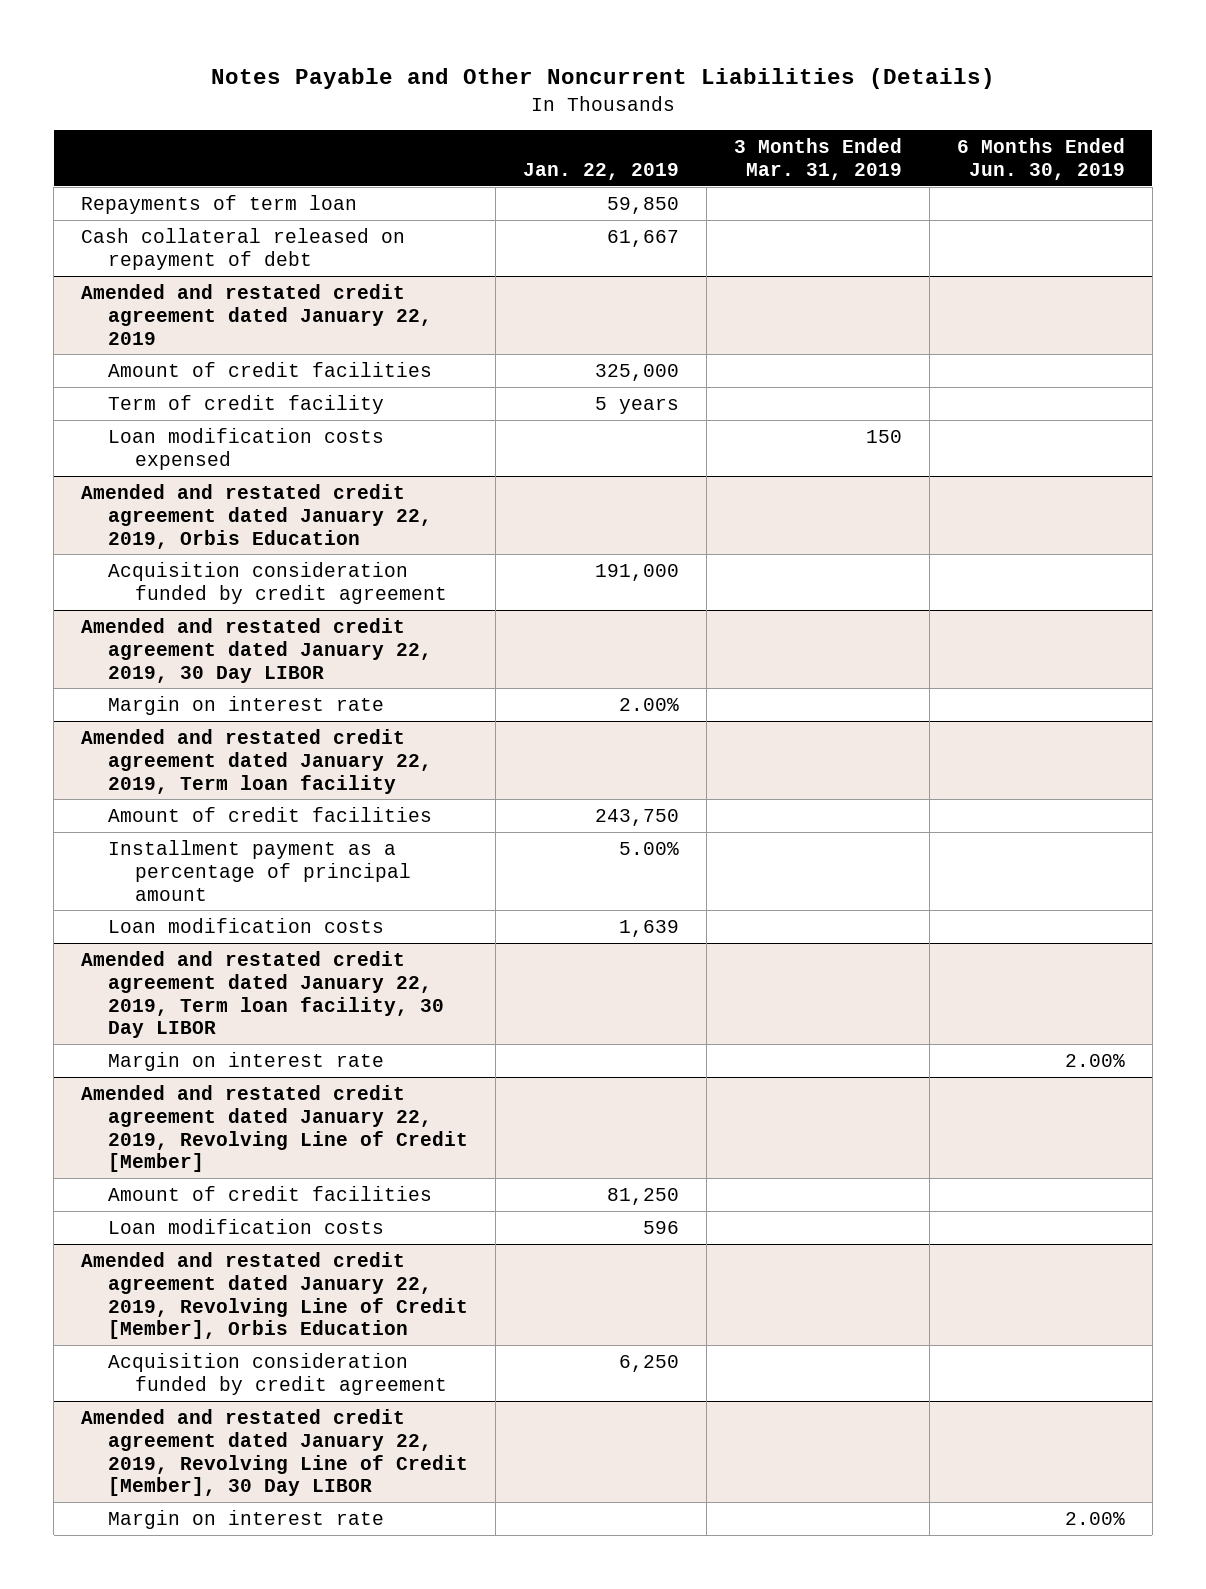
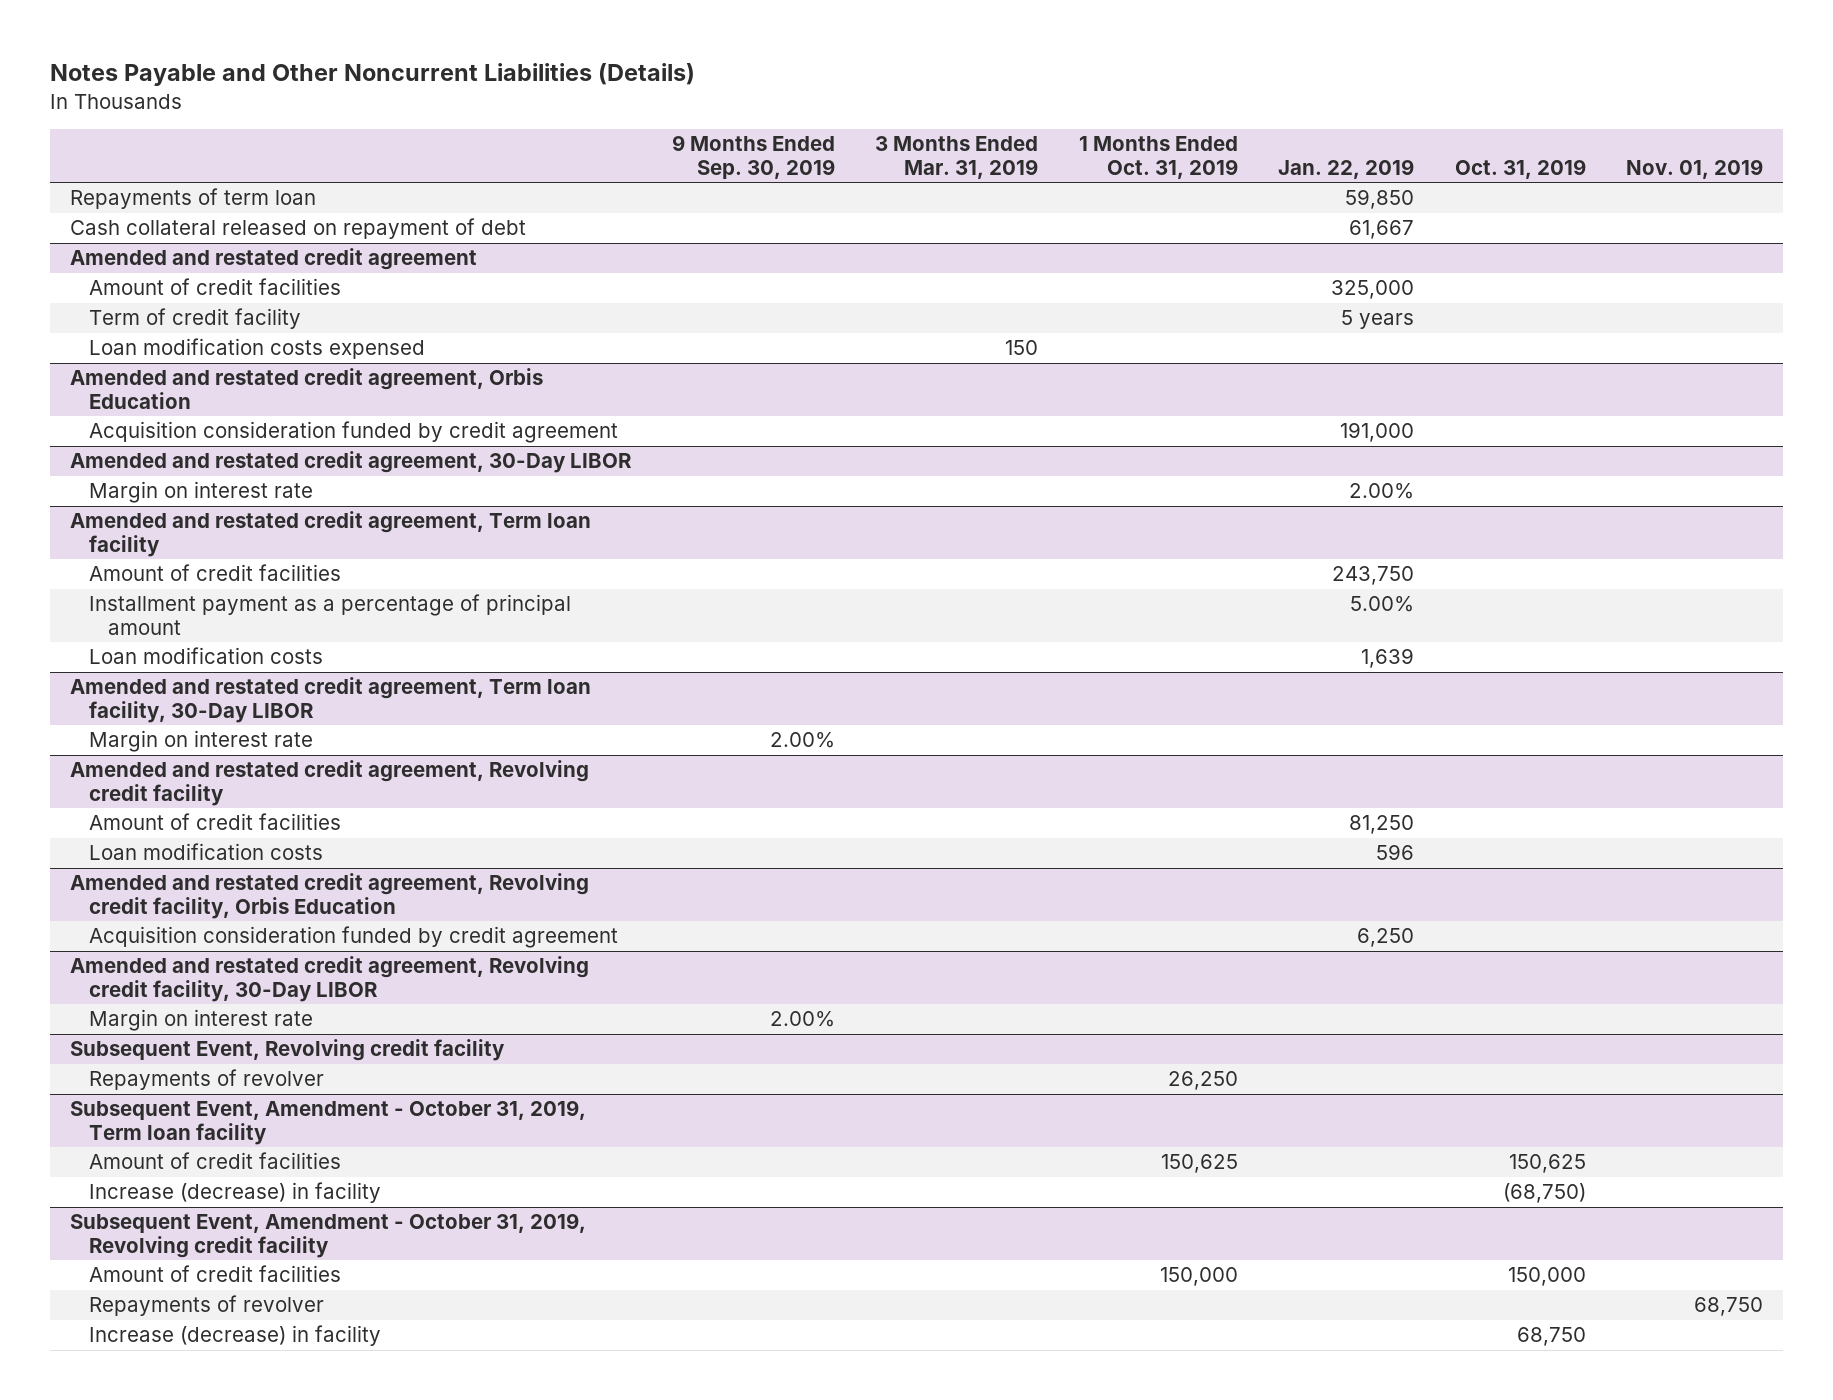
- | Jan. 22, 2019 | 3 Months Ended Mar. 31, 2019 | 6 Months Ended Jun. 30, 2019
+ | 9 Months Ended Sep. 30, 2019 | 3 Months Ended Mar. 31, 2019 | 1 Months Ended Oct. 31, 2019 | Jan. 22, 2019 | Oct. 31, 2019 | Nov. 01, 2019
- Amended and restated credit agreement dated January 22, 2019
+ Amended and restated credit agreement
- Amended and restated credit agreement dated January 22, 2019, Orbis Education
+ Amended and restated credit agreement, Orbis Education
- Amended and restated credit agreement dated January 22, 2019, 30 Day LIBOR
+ Amended and restated credit agreement, 30-Day LIBOR
- Amended and restated credit agreement dated January 22, 2019, Term loan facility
+ Amended and restated credit agreement, Term loan facility
- Amended and restated credit agreement dated January 22, 2019, Term loan facility, 30 Day LIBOR
+ Amended and restated credit agreement, Term loan facility, 30-Day LIBOR
- Amended and restated credit agreement dated January 22, 2019, Revolving Line of Credit [Member]
+ Amended and restated credit agreement, Revolving credit facility
- Amended and restated credit agreement dated January 22, 2019, Revolving Line of Credit [Member], Orbis Education
+ Amended and restated credit agreement, Revolving credit facility, Orbis Education
- Amended and restated credit agreement dated January 22, 2019, Revolving Line of Credit [Member], 30 Day LIBOR
+ Amended and restated credit agreement, Revolving credit facility, 30-Day LIBOR
+ Subsequent Event, Revolving credit facility
+ Repayments of revolver | | | 26,250 | | |
+ Subsequent Event, Amendment - October 31, 2019, Term loan facility
+ Amount of credit facilities | | | 150,625 | | 150,625 |
+ Increase (decrease) in facility | | | | | (68,750) |
+ Subsequent Event, Amendment - October 31, 2019, Revolving credit facility
+ Amount of credit facilities | | | 150,000 | | 150,000 |
+ Repayments of revolver | | | | | | 68,750
+ Increase (decrease) in facility | | | | | 68,750 |

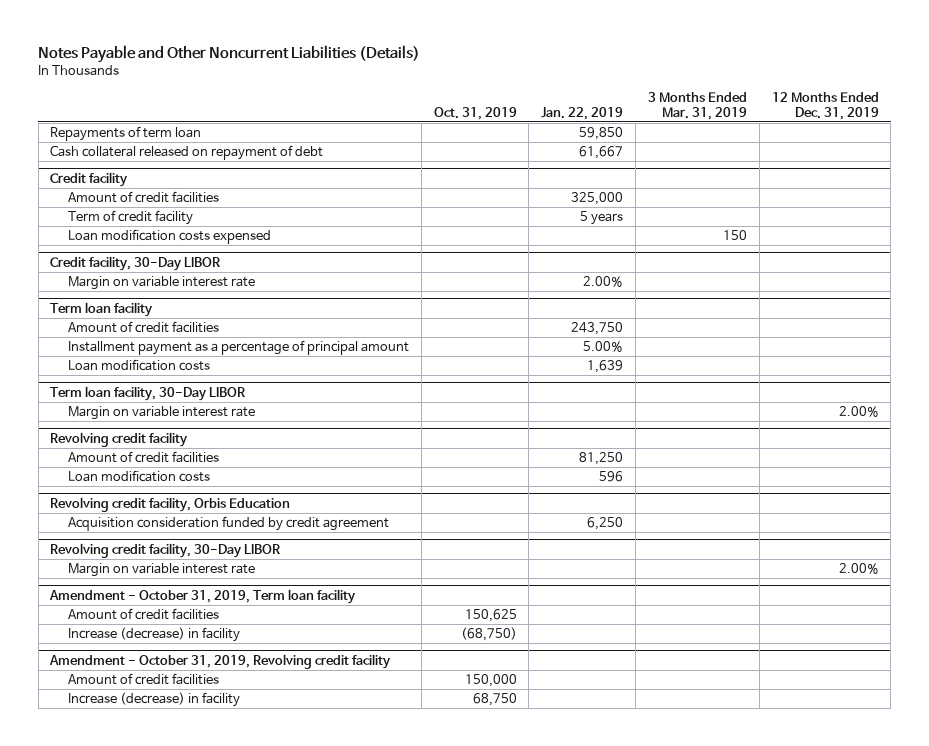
- | 9 Months Ended Sep. 30, 2019 | 3 Months Ended Mar. 31, 2019 | 1 Months Ended Oct. 31, 2019 | Jan. 22, 2019 | Oct. 31, 2019 | Nov. 01, 2019
+ | Oct. 31, 2019 | Jan. 22, 2019 | 3 Months Ended Mar. 31, 2019 | 12 Months Ended Dec. 31, 2019
- Amended and restated credit agreement
+ Credit facility
- Amended and restated credit agreement, Orbis Education
- Acquisition consideration funded by credit agreement | | | | 191,000 | |
- Amended and restated credit agreement, 30-Day LIBOR
- Margin on interest rate | | | | 2.00% | |
- Amended and restated credit agreement, Term loan facility
+ Credit facility, 30-Day LIBOR
+ Margin on variable interest rate | | 2.00% | |
+ Term loan facility
- Amended and restated credit agreement, Term loan facility, 30-Day LIBOR
- Margin on interest rate | 2.00% | | | | |
- Amended and restated credit agreement, Revolving credit facility
+ Term loan facility, 30-Day LIBOR
+ Margin on variable interest rate | | | | 2.00%
+ Revolving credit facility
- Amended and restated credit agreement, Revolving credit facility, Orbis Education
+ Revolving credit facility, Orbis Education
- Amended and restated credit agreement, Revolving credit facility, 30-Day LIBOR
- Margin on interest rate | 2.00% | | | | |
- Subsequent Event, Revolving credit facility
- Repayments of revolver | | | 26,250 | | |
- Subsequent Event, Amendment - October 31, 2019, Term loan facility
+ Revolving credit facility, 30-Day LIBOR
+ Margin on variable interest rate | | | | 2.00%
+ Amendment - October 31, 2019, Term loan facility
- Subsequent Event, Amendment - October 31, 2019, Revolving credit facility
+ Amendment - October 31, 2019, Revolving credit facility
- Repayments of revolver | | | | | | 68,750

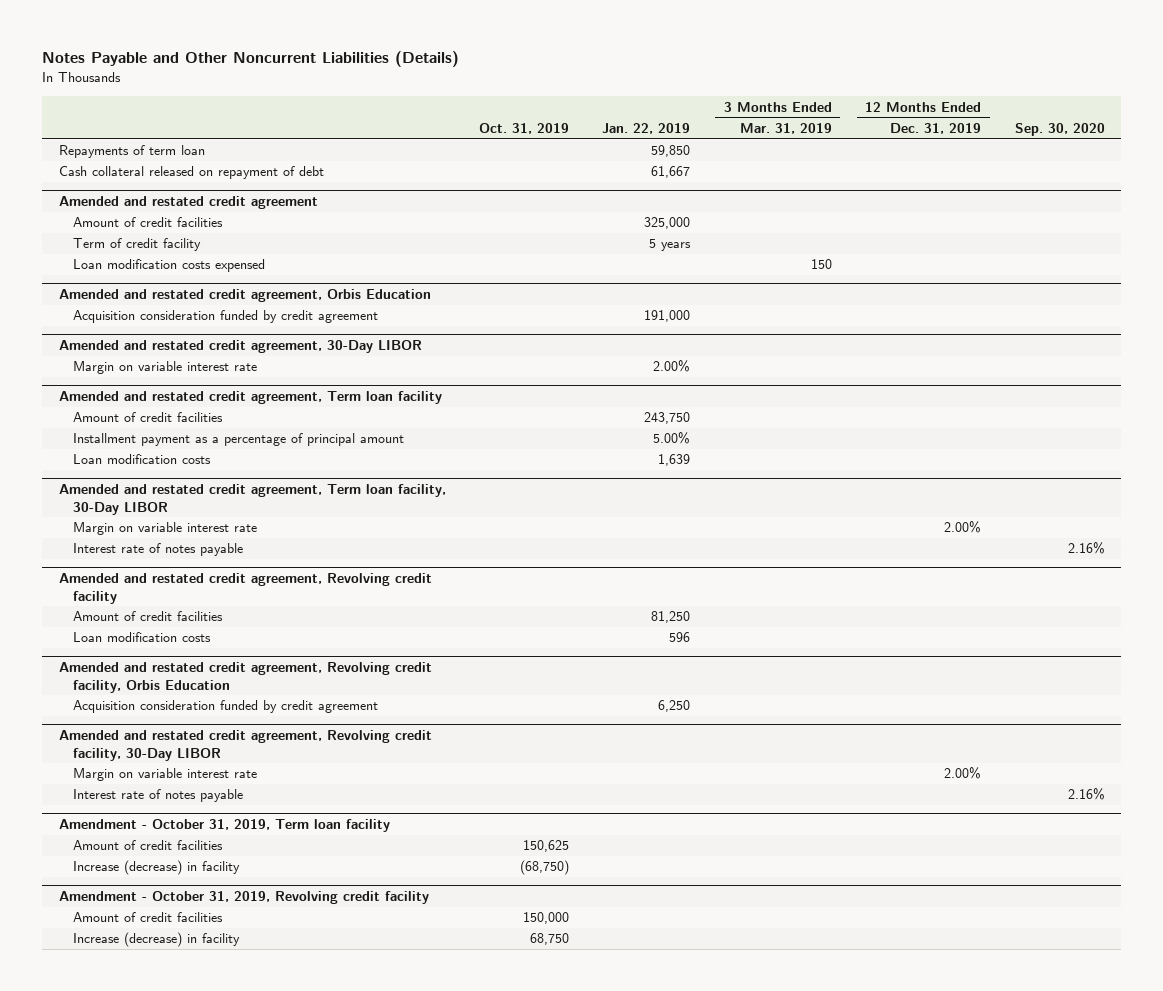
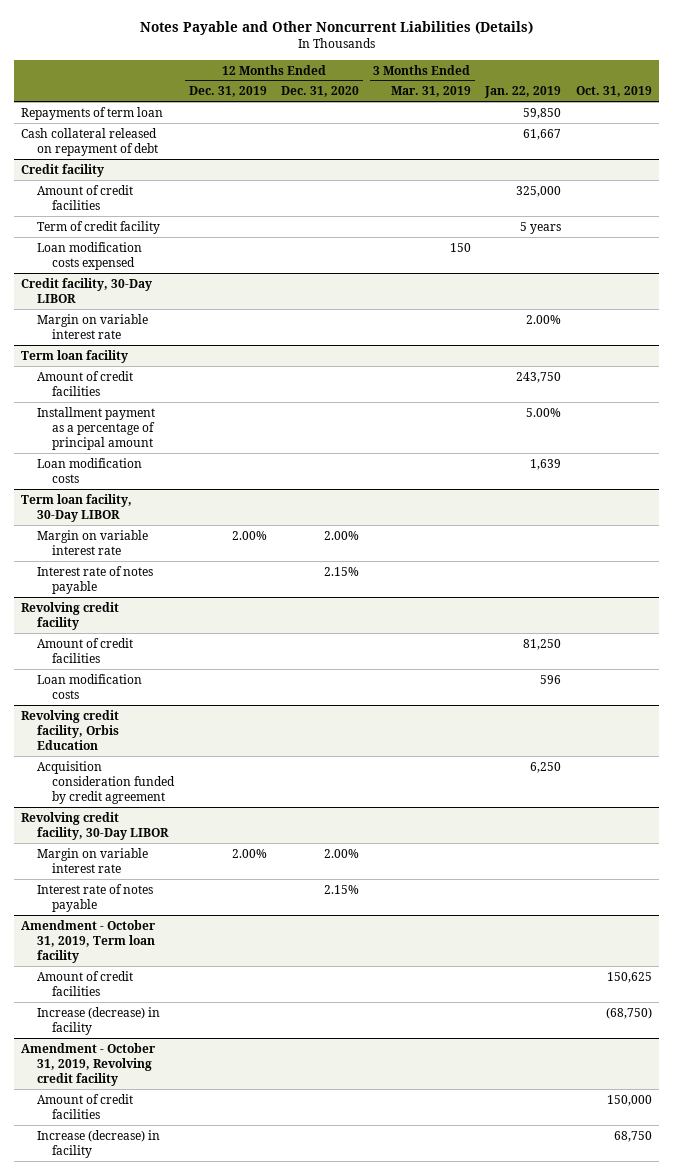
- | Oct. 31, 2019 | Jan. 22, 2019 | 3 Months Ended Mar. 31, 2019 | 12 Months Ended Dec. 31, 2019 | Sep. 30, 2020
+ | 12 Months Ended Dec. 31, 2019 | 12 Months Ended Dec. 31, 2020 | 3 Months Ended Mar. 31, 2019 | Jan. 22, 2019 | Oct. 31, 2019
- Amended and restated credit agreement
+ Credit facility
- Amended and restated credit agreement, Orbis Education
- Acquisition consideration funded by credit agreement | | 191,000 | | |
- Amended and restated credit agreement, 30-Day LIBOR
+ Credit facility, 30-Day LIBOR
- Amended and restated credit agreement, Term loan facility
+ Term loan facility
- Amended and restated credit agreement, Term loan facility, 30-Day LIBOR
+ Term loan facility, 30-Day LIBOR
- Amended and restated credit agreement, Revolving credit facility
+ Revolving credit facility
- Amended and restated credit agreement, Revolving credit facility, Orbis Education
+ Revolving credit facility, Orbis Education
- Amended and restated credit agreement, Revolving credit facility, 30-Day LIBOR
+ Revolving credit facility, 30-Day LIBOR

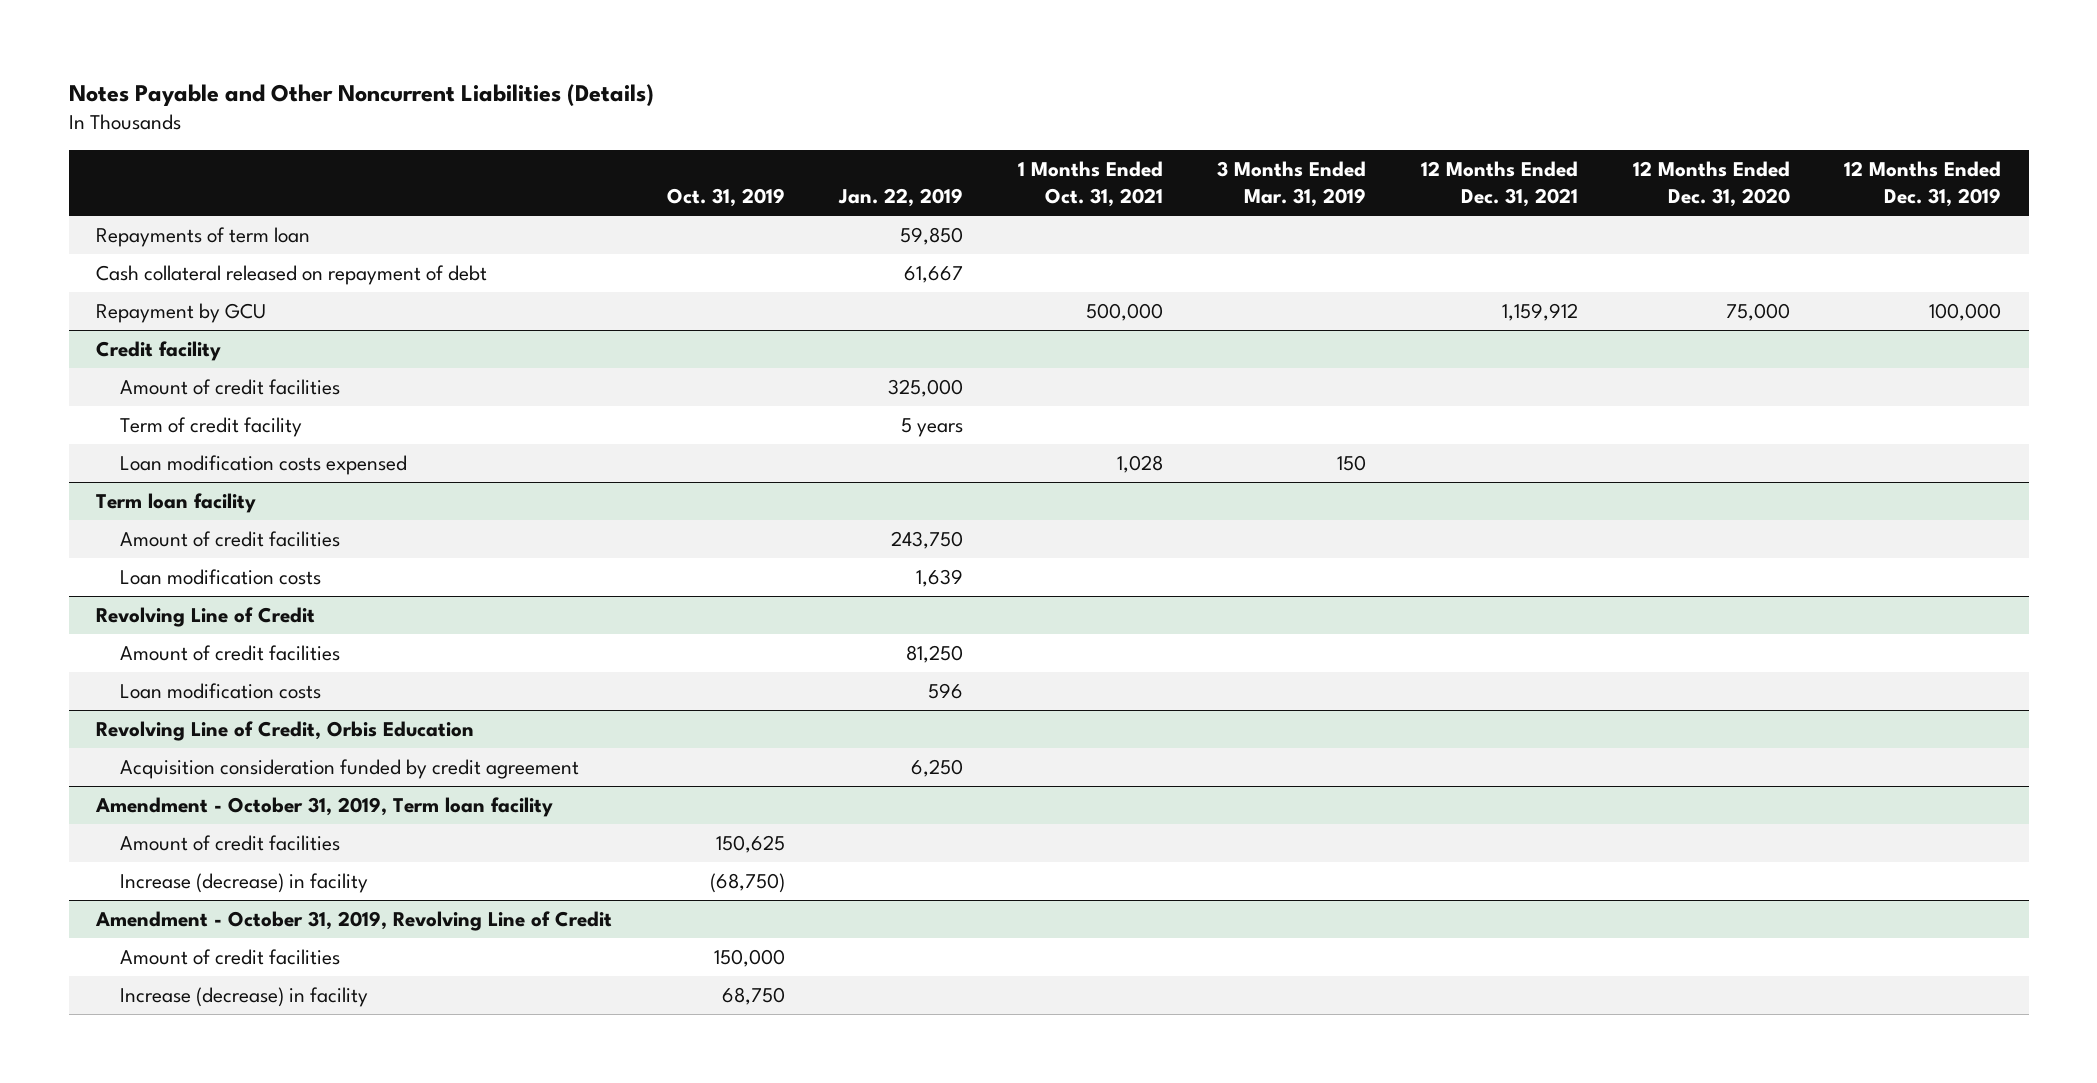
- | 12 Months Ended Dec. 31, 2019 | 12 Months Ended Dec. 31, 2020 | 3 Months Ended Mar. 31, 2019 | Jan. 22, 2019 | Oct. 31, 2019
+ | Oct. 31, 2019 | Jan. 22, 2019 | 1 Months Ended Oct. 31, 2021 | 3 Months Ended Mar. 31, 2019 | 12 Months Ended Dec. 31, 2021 | 12 Months Ended Dec. 31, 2020 | 12 Months Ended Dec. 31, 2019
+ Repayment by GCU | | | 500,000 | | 1,159,912 | 75,000 | 100,000
- Credit facility, 30-Day LIBOR
- Margin on variable interest rate | | | | 2.00% |
@ Term loan facility
- Installment payment as a percentage of principal amount | | | | 5.00% |
- Term loan facility, 30-Day LIBOR
- Margin on variable interest rate | 2.00% | 2.00% | | |
- Interest rate of notes payable | | 2.15% | | |
- Revolving credit facility
+ Revolving Line of Credit
- Revolving credit facility, Orbis Education
+ Revolving Line of Credit, Orbis Education
- Revolving credit facility, 30-Day LIBOR
- Margin on variable interest rate | 2.00% | 2.00% | | |
- Interest rate of notes payable | | 2.15% | | |
- Amendment - October 31, 2019, Revolving credit facility
+ Amendment - October 31, 2019, Revolving Line of Credit

